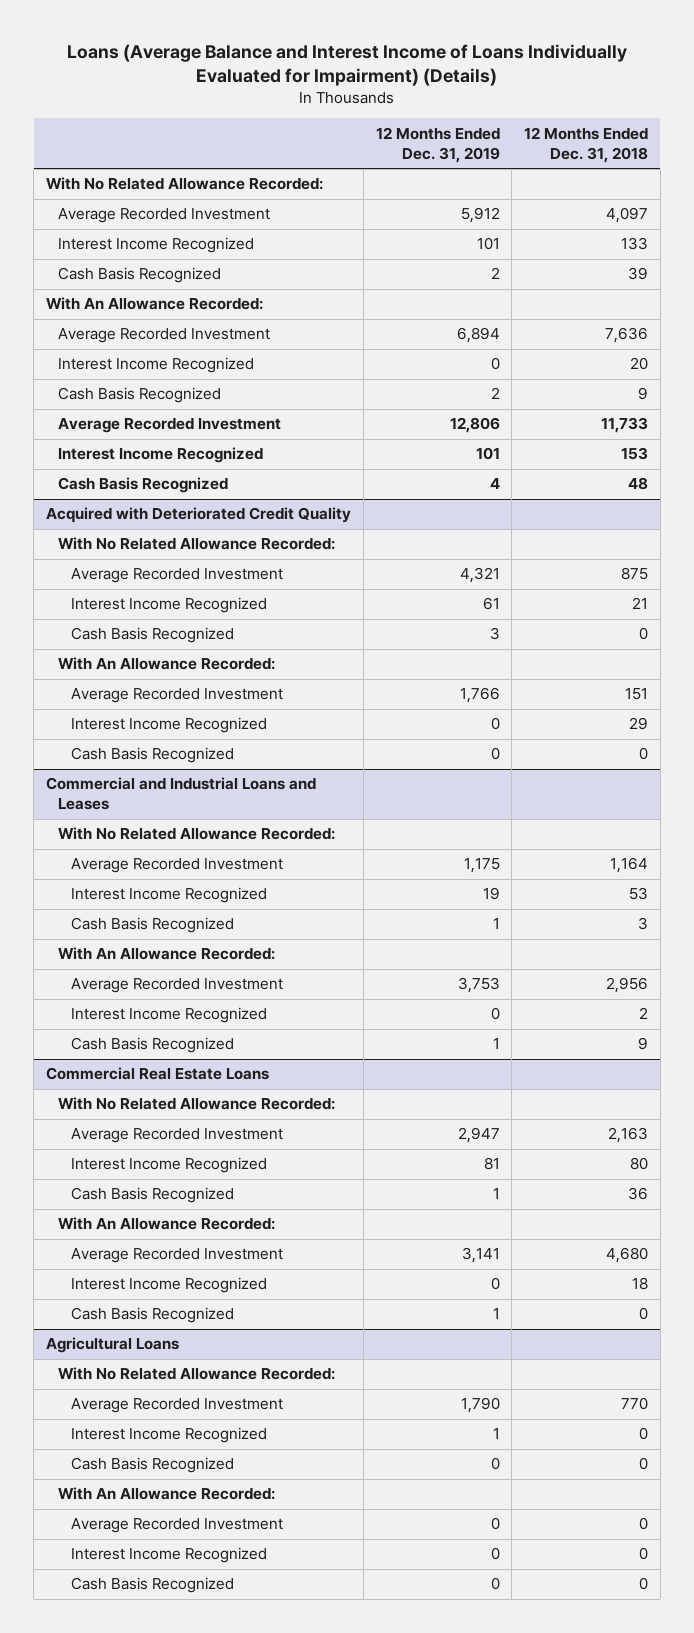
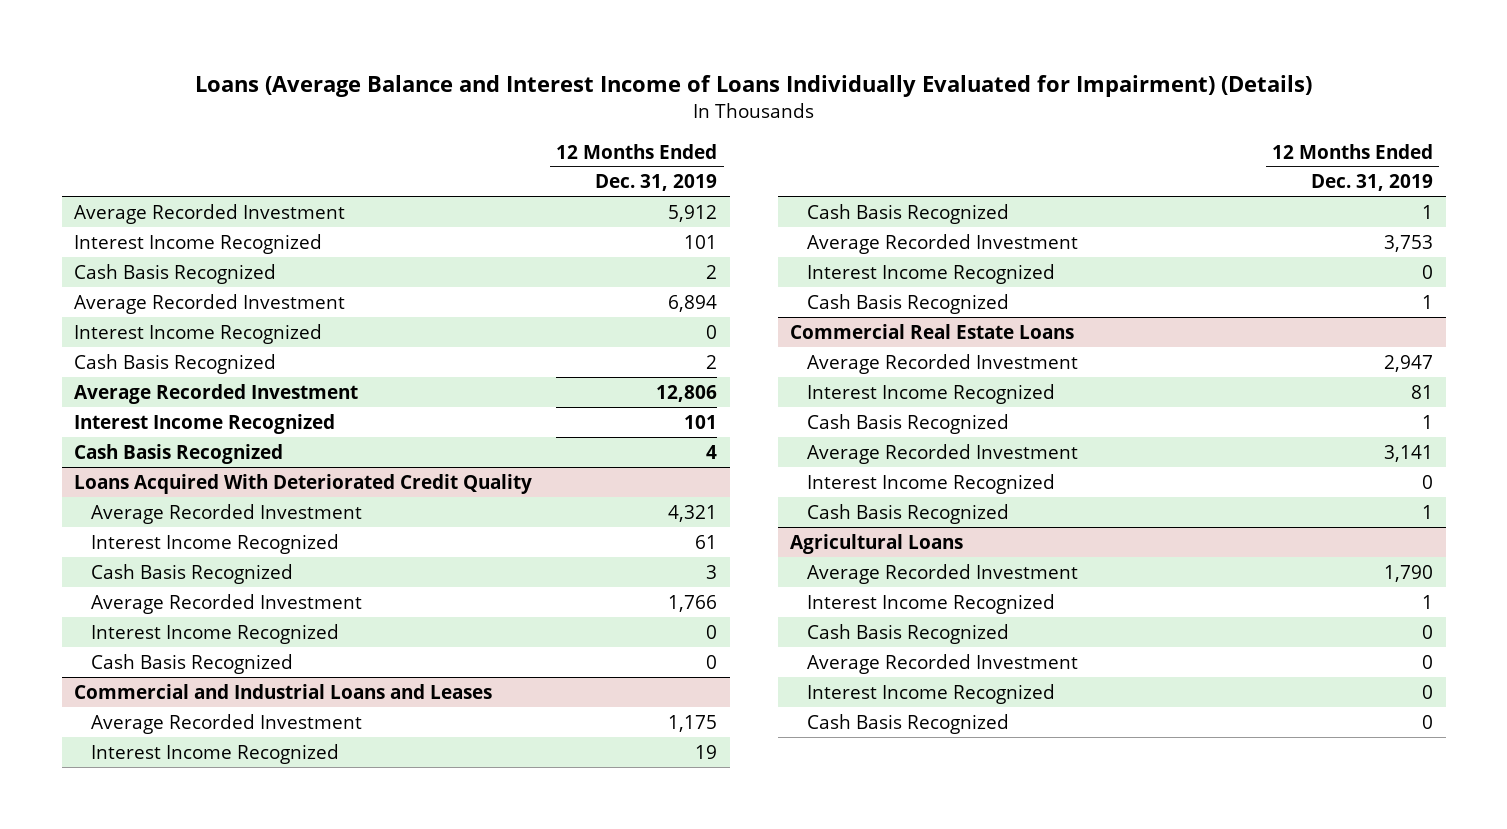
- | 12 Months Ended Dec. 31, 2019 | 12 Months Ended Dec. 31, 2018
+ | 12 Months Ended Dec. 31, 2019
- With No Related Allowance Recorded:
- With An Allowance Recorded:
- Acquired with Deteriorated Credit Quality
- With No Related Allowance Recorded:
+ Loans Acquired With Deteriorated Credit Quality
- With An Allowance Recorded:
@ Commercial and Industrial Loans and Leases
- With No Related Allowance Recorded:
- With An Allowance Recorded:
@ Commercial Real Estate Loans
- With No Related Allowance Recorded:
- With An Allowance Recorded:
@ Agricultural Loans
- With No Related Allowance Recorded:
- With An Allowance Recorded:

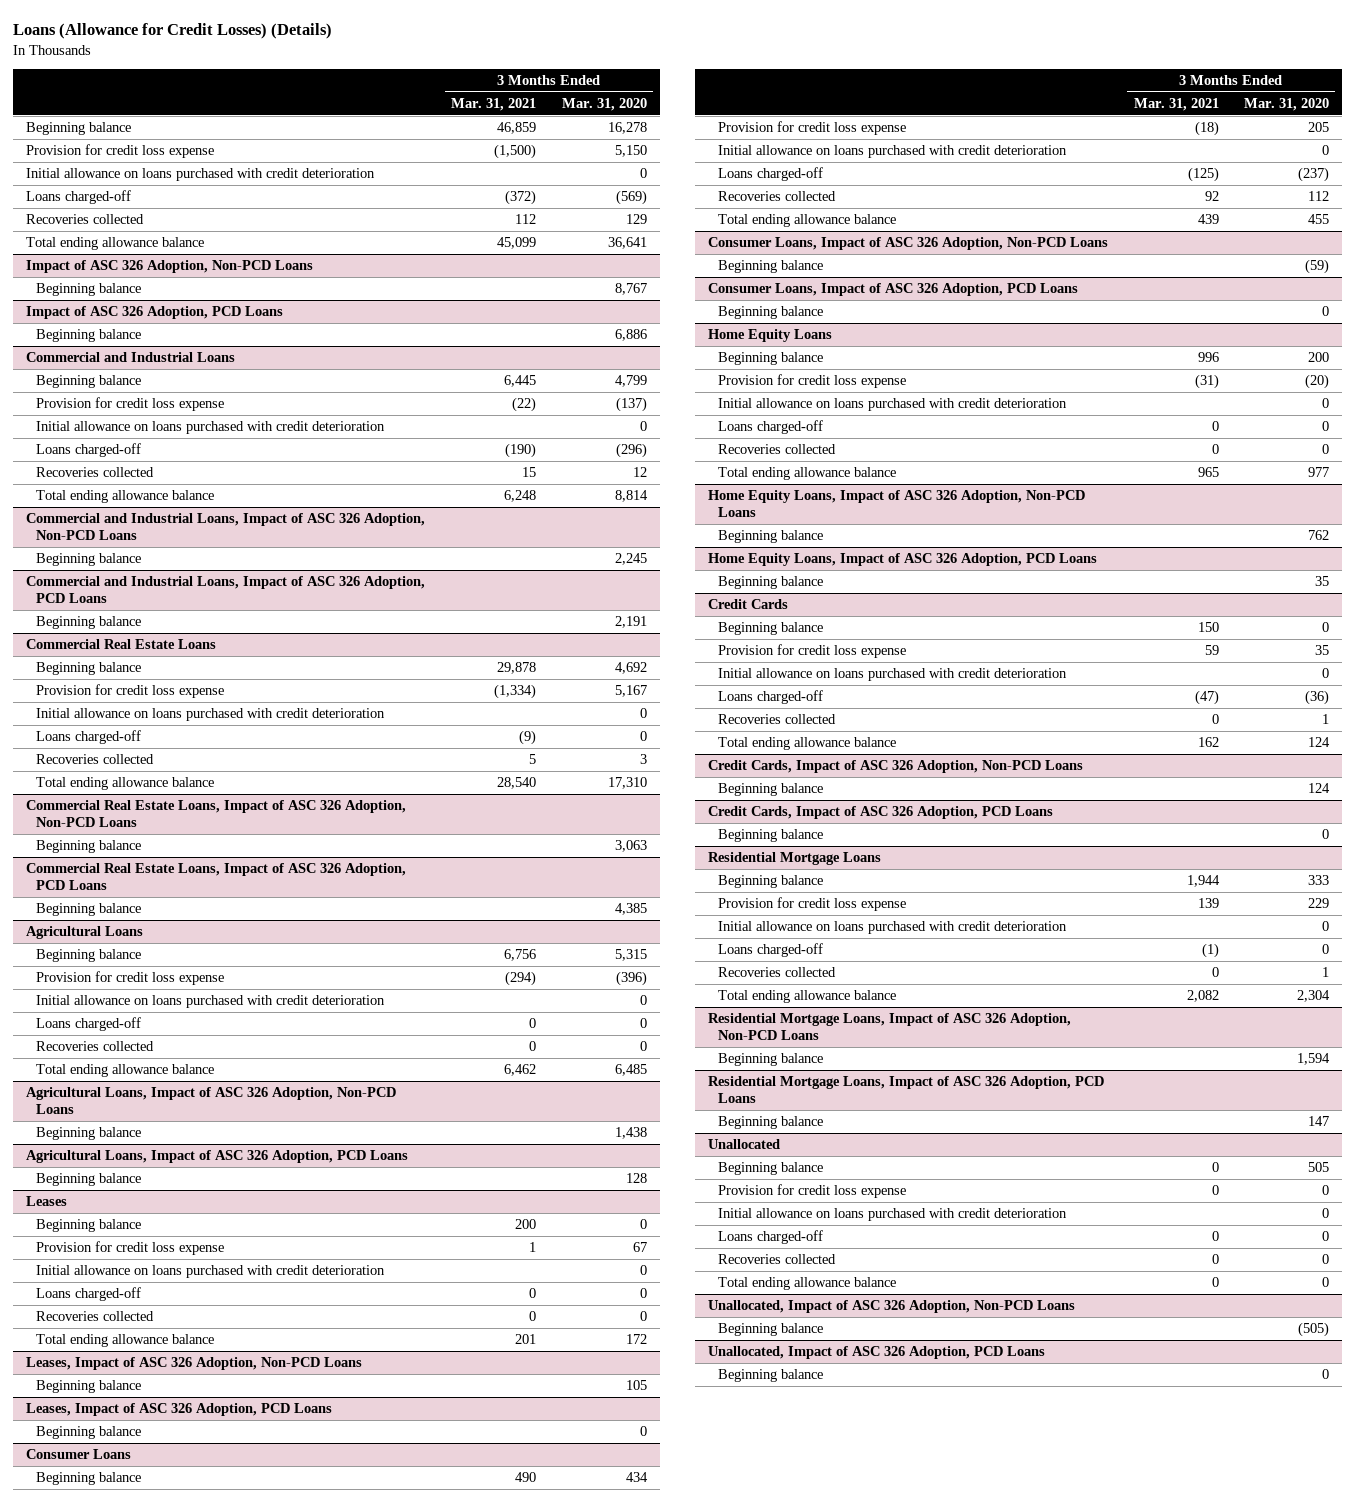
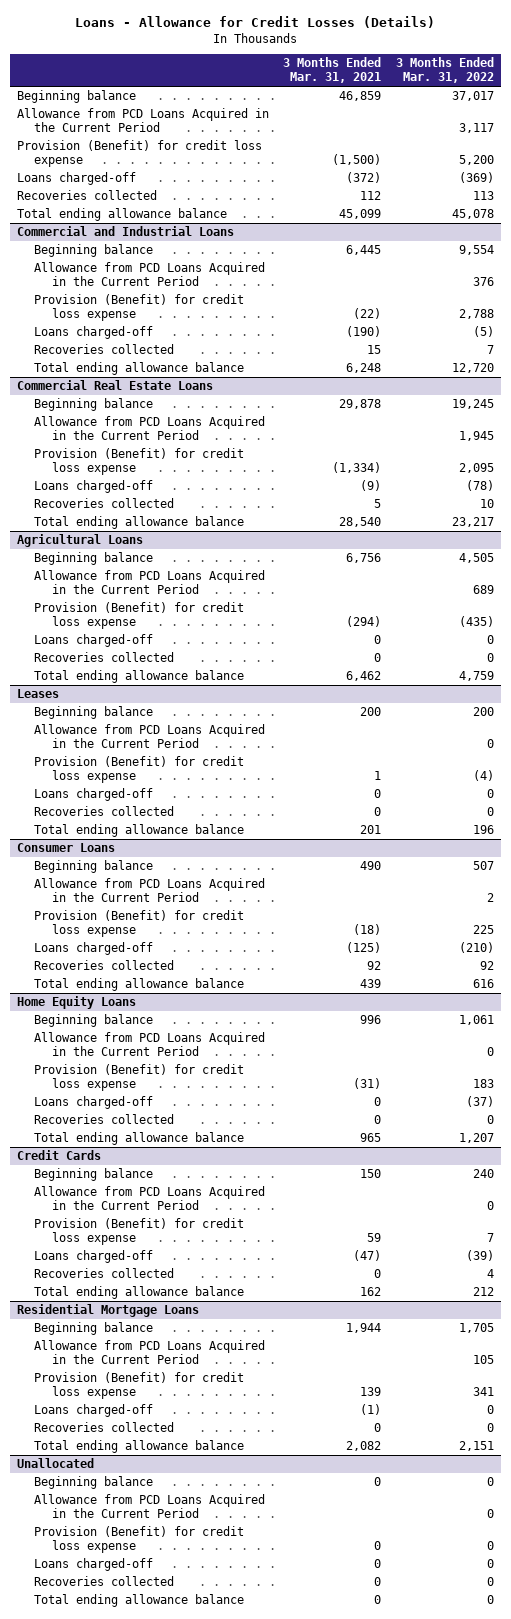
- Loans (Allowance for Credit Losses) (Details)
+ Loans - Allowance for Credit Losses (Details)
- | 3 Months Ended Mar. 31, 2021 | 3 Months Ended Mar. 31, 2020
+ | 3 Months Ended Mar. 31, 2021 | 3 Months Ended Mar. 31, 2022
- Provision for credit loss expense | (1,500) | 5,150
- Initial allowance on loans purchased with credit deterioration | | 0
+ Allowance from PCD Loans Acquired in the Current Period | | 3,117
+ Provision (Benefit) for credit loss expense | (1,500) | 5,200
- Impact of ASC 326 Adoption, Non-PCD Loans
- Beginning balance | | 8,767
- Impact of ASC 326 Adoption, PCD Loans
- Beginning balance | | 6,886
@ Commercial and Industrial Loans
- Provision for credit loss expense | (22) | (137)
- Initial allowance on loans purchased with credit deterioration | | 0
+ Allowance from PCD Loans Acquired in the Current Period | | 376
+ Provision (Benefit) for credit loss expense | (22) | 2,788
- Commercial and Industrial Loans, Impact of ASC 326 Adoption, Non-PCD Loans
- Beginning balance | | 2,245
- Commercial and Industrial Loans, Impact of ASC 326 Adoption, PCD Loans
- Beginning balance | | 2,191
@ Commercial Real Estate Loans
- Provision for credit loss expense | (1,334) | 5,167
- Initial allowance on loans purchased with credit deterioration | | 0
+ Allowance from PCD Loans Acquired in the Current Period | | 1,945
+ Provision (Benefit) for credit loss expense | (1,334) | 2,095
- Commercial Real Estate Loans, Impact of ASC 326 Adoption, Non-PCD Loans
- Beginning balance | | 3,063
- Commercial Real Estate Loans, Impact of ASC 326 Adoption, PCD Loans
- Beginning balance | | 4,385
@ Agricultural Loans
- Provision for credit loss expense | (294) | (396)
- Initial allowance on loans purchased with credit deterioration | | 0
+ Allowance from PCD Loans Acquired in the Current Period | | 689
+ Provision (Benefit) for credit loss expense | (294) | (435)
- Agricultural Loans, Impact of ASC 326 Adoption, Non-PCD Loans
- Beginning balance | | 1,438
- Agricultural Loans, Impact of ASC 326 Adoption, PCD Loans
- Beginning balance | | 128
@ Leases
- Provision for credit loss expense | 1 | 67
- Initial allowance on loans purchased with credit deterioration | | 0
+ Allowance from PCD Loans Acquired in the Current Period | | 0
+ Provision (Benefit) for credit loss expense | 1 | (4)
- Leases, Impact of ASC 326 Adoption, Non-PCD Loans
- Beginning balance | | 105
- Leases, Impact of ASC 326 Adoption, PCD Loans
- Beginning balance | | 0
@ Consumer Loans
- Provision for credit loss expense | (18) | 205
- Initial allowance on loans purchased with credit deterioration | | 0
+ Allowance from PCD Loans Acquired in the Current Period | | 2
+ Provision (Benefit) for credit loss expense | (18) | 225
- Consumer Loans, Impact of ASC 326 Adoption, Non-PCD Loans
- Beginning balance | | (59)
- Consumer Loans, Impact of ASC 326 Adoption, PCD Loans
- Beginning balance | | 0
@ Home Equity Loans
- Provision for credit loss expense | (31) | (20)
- Initial allowance on loans purchased with credit deterioration | | 0
+ Allowance from PCD Loans Acquired in the Current Period | | 0
+ Provision (Benefit) for credit loss expense | (31) | 183
- Home Equity Loans, Impact of ASC 326 Adoption, Non-PCD Loans
- Beginning balance | | 762
- Home Equity Loans, Impact of ASC 326 Adoption, PCD Loans
- Beginning balance | | 35
@ Credit Cards
- Provision for credit loss expense | 59 | 35
- Initial allowance on loans purchased with credit deterioration | | 0
+ Allowance from PCD Loans Acquired in the Current Period | | 0
+ Provision (Benefit) for credit loss expense | 59 | 7
- Credit Cards, Impact of ASC 326 Adoption, Non-PCD Loans
- Beginning balance | | 124
- Credit Cards, Impact of ASC 326 Adoption, PCD Loans
- Beginning balance | | 0
@ Residential Mortgage Loans
- Provision for credit loss expense | 139 | 229
- Initial allowance on loans purchased with credit deterioration | | 0
+ Allowance from PCD Loans Acquired in the Current Period | | 105
+ Provision (Benefit) for credit loss expense | 139 | 341
- Residential Mortgage Loans, Impact of ASC 326 Adoption, Non-PCD Loans
- Beginning balance | | 1,594
- Residential Mortgage Loans, Impact of ASC 326 Adoption, PCD Loans
- Beginning balance | | 147
@ Unallocated
- Provision for credit loss expense | 0 | 0
- Initial allowance on loans purchased with credit deterioration | | 0
+ Allowance from PCD Loans Acquired in the Current Period | | 0
+ Provision (Benefit) for credit loss expense | 0 | 0
- Unallocated, Impact of ASC 326 Adoption, Non-PCD Loans
- Beginning balance | | (505)
- Unallocated, Impact of ASC 326 Adoption, PCD Loans
- Beginning balance | | 0

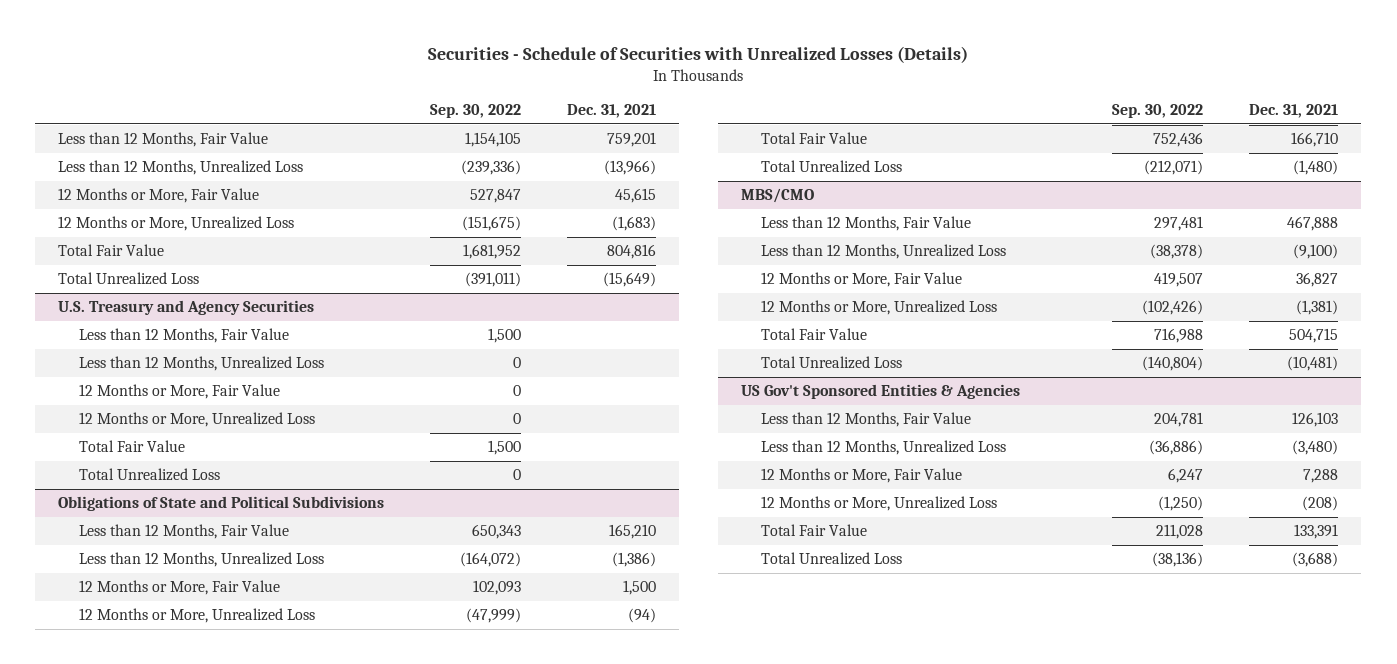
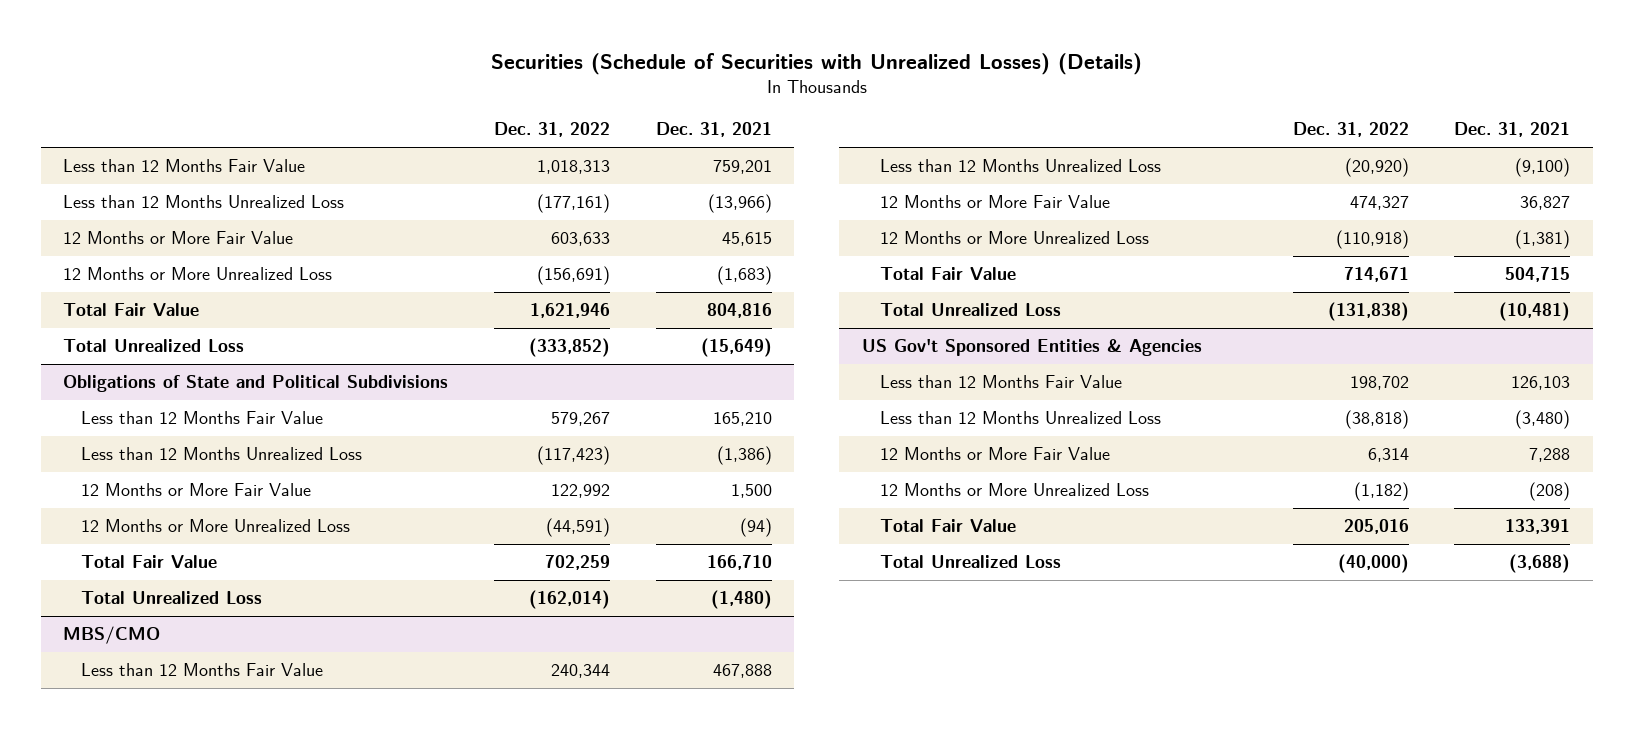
- Securities - Schedule of Securities with Unrealized Losses (Details)
+ Securities (Schedule of Securities with Unrealized Losses) (Details)
- | Sep. 30, 2022 | Dec. 31, 2021
+ | Dec. 31, 2022 | Dec. 31, 2021
- Less than 12 Months, Fair Value | 1,154,105 | 759,201
- Less than 12 Months, Unrealized Loss | (239,336) | (13,966)
- 12 Months or More, Fair Value | 527,847 | 45,615
- 12 Months or More, Unrealized Loss | (151,675) | (1,683)
+ Less than 12 Months Fair Value | 1,018,313 | 759,201
+ Less than 12 Months Unrealized Loss | (177,161) | (13,966)
+ 12 Months or More Fair Value | 603,633 | 45,615
+ 12 Months or More Unrealized Loss | (156,691) | (1,683)
- U.S. Treasury and Agency Securities
- Less than 12 Months, Fair Value | 1,500 |
- Less than 12 Months, Unrealized Loss | 0 |
- 12 Months or More, Fair Value | 0 |
- 12 Months or More, Unrealized Loss | 0 |
- Total Fair Value | 1,500 |
- Total Unrealized Loss | 0 |
@ Obligations of State and Political Subdivisions
- Less than 12 Months, Fair Value | 650,343 | 165,210
- Less than 12 Months, Unrealized Loss | (164,072) | (1,386)
- 12 Months or More, Fair Value | 102,093 | 1,500
- 12 Months or More, Unrealized Loss | (47,999) | (94)
+ Less than 12 Months Fair Value | 579,267 | 165,210
+ Less than 12 Months Unrealized Loss | (117,423) | (1,386)
+ 12 Months or More Fair Value | 122,992 | 1,500
+ 12 Months or More Unrealized Loss | (44,591) | (94)
@ MBS/CMO
- Less than 12 Months, Fair Value | 297,481 | 467,888
- Less than 12 Months, Unrealized Loss | (38,378) | (9,100)
- 12 Months or More, Fair Value | 419,507 | 36,827
- 12 Months or More, Unrealized Loss | (102,426) | (1,381)
+ Less than 12 Months Fair Value | 240,344 | 467,888
+ Less than 12 Months Unrealized Loss | (20,920) | (9,100)
+ 12 Months or More Fair Value | 474,327 | 36,827
+ 12 Months or More Unrealized Loss | (110,918) | (1,381)
@ US Gov't Sponsored Entities & Agencies
- Less than 12 Months, Fair Value | 204,781 | 126,103
- Less than 12 Months, Unrealized Loss | (36,886) | (3,480)
- 12 Months or More, Fair Value | 6,247 | 7,288
- 12 Months or More, Unrealized Loss | (1,250) | (208)
+ Less than 12 Months Fair Value | 198,702 | 126,103
+ Less than 12 Months Unrealized Loss | (38,818) | (3,480)
+ 12 Months or More Fair Value | 6,314 | 7,288
+ 12 Months or More Unrealized Loss | (1,182) | (208)

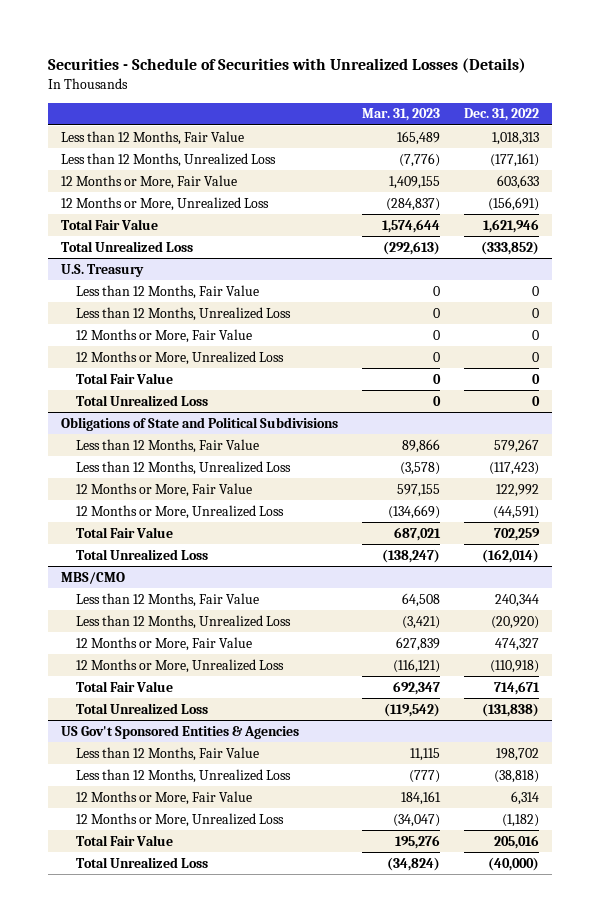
- Securities (Schedule of Securities with Unrealized Losses) (Details)
+ Securities - Schedule of Securities with Unrealized Losses (Details)
- | Dec. 31, 2022 | Dec. 31, 2021
+ | Mar. 31, 2023 | Dec. 31, 2022
- Less than 12 Months Fair Value | 1,018,313 | 759,201
- Less than 12 Months Unrealized Loss | (177,161) | (13,966)
- 12 Months or More Fair Value | 603,633 | 45,615
- 12 Months or More Unrealized Loss | (156,691) | (1,683)
+ Less than 12 Months, Fair Value | 165,489 | 1,018,313
+ Less than 12 Months, Unrealized Loss | (7,776) | (177,161)
+ 12 Months or More, Fair Value | 1,409,155 | 603,633
+ 12 Months or More, Unrealized Loss | (284,837) | (156,691)
+ U.S. Treasury
+ Less than 12 Months, Fair Value | 0 | 0
+ Less than 12 Months, Unrealized Loss | 0 | 0
+ 12 Months or More, Fair Value | 0 | 0
+ 12 Months or More, Unrealized Loss | 0 | 0
+ Total Fair Value | 0 | 0
+ Total Unrealized Loss | 0 | 0
@ Obligations of State and Political Subdivisions
- Less than 12 Months Fair Value | 579,267 | 165,210
- Less than 12 Months Unrealized Loss | (117,423) | (1,386)
- 12 Months or More Fair Value | 122,992 | 1,500
- 12 Months or More Unrealized Loss | (44,591) | (94)
+ Less than 12 Months, Fair Value | 89,866 | 579,267
+ Less than 12 Months, Unrealized Loss | (3,578) | (117,423)
+ 12 Months or More, Fair Value | 597,155 | 122,992
+ 12 Months or More, Unrealized Loss | (134,669) | (44,591)
@ MBS/CMO
- Less than 12 Months Fair Value | 240,344 | 467,888
- Less than 12 Months Unrealized Loss | (20,920) | (9,100)
- 12 Months or More Fair Value | 474,327 | 36,827
- 12 Months or More Unrealized Loss | (110,918) | (1,381)
+ Less than 12 Months, Fair Value | 64,508 | 240,344
+ Less than 12 Months, Unrealized Loss | (3,421) | (20,920)
+ 12 Months or More, Fair Value | 627,839 | 474,327
+ 12 Months or More, Unrealized Loss | (116,121) | (110,918)
@ US Gov't Sponsored Entities & Agencies
- Less than 12 Months Fair Value | 198,702 | 126,103
- Less than 12 Months Unrealized Loss | (38,818) | (3,480)
- 12 Months or More Fair Value | 6,314 | 7,288
- 12 Months or More Unrealized Loss | (1,182) | (208)
+ Less than 12 Months, Fair Value | 11,115 | 198,702
+ Less than 12 Months, Unrealized Loss | (777) | (38,818)
+ 12 Months or More, Fair Value | 184,161 | 6,314
+ 12 Months or More, Unrealized Loss | (34,047) | (1,182)

